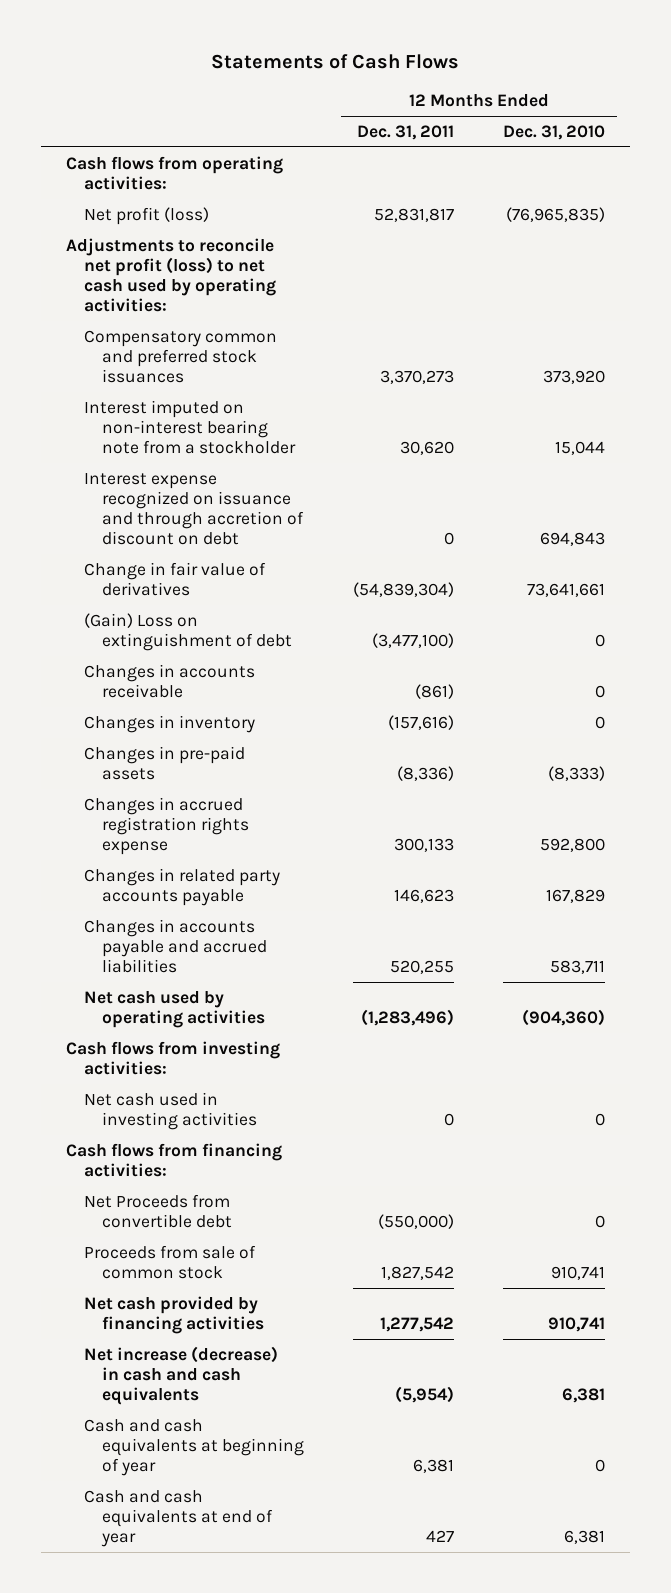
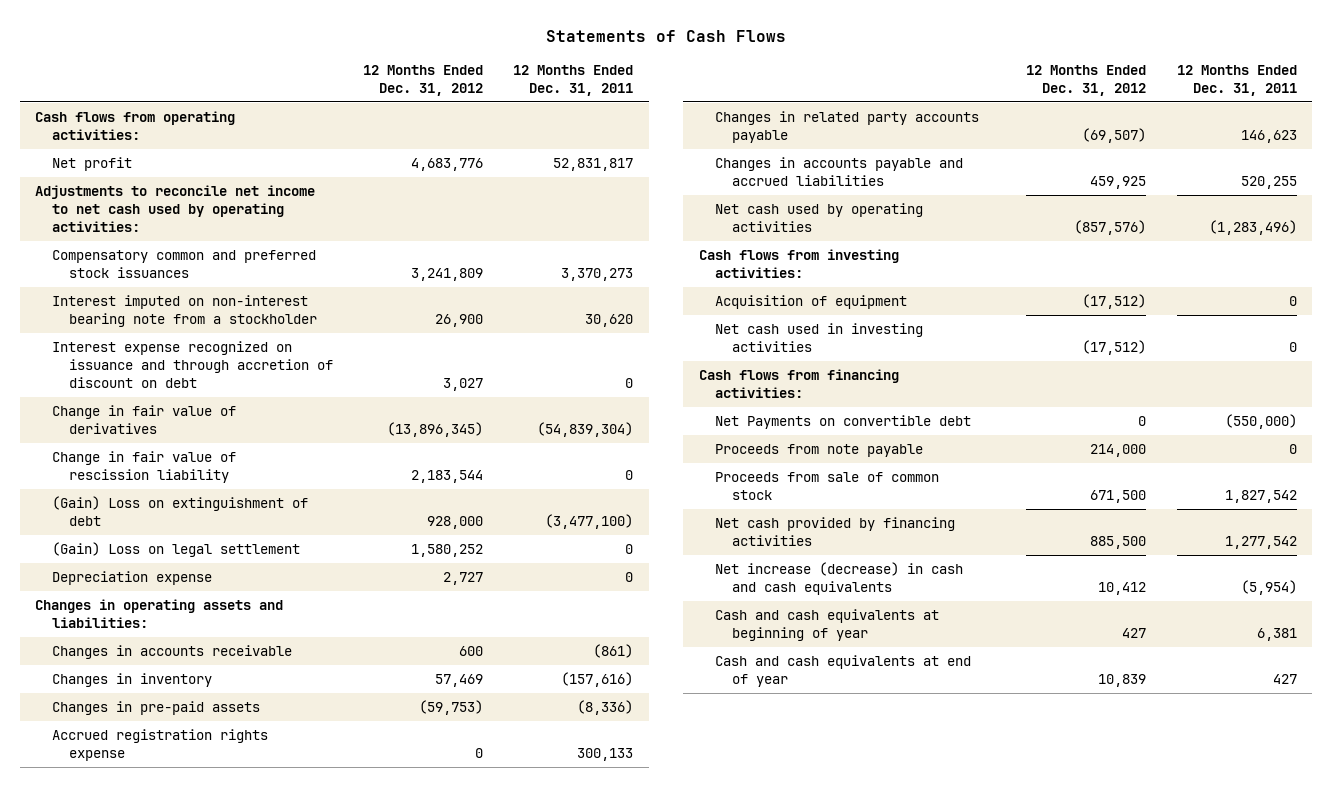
- | 12 Months Ended Dec. 31, 2011 | 12 Months Ended Dec. 31, 2010
+ | 12 Months Ended Dec. 31, 2012 | 12 Months Ended Dec. 31, 2011
- Net profit (loss) | 52,831,817 | (76,965,835)
- Adjustments to reconcile net profit (loss) to net cash used by operating activities:
+ Net profit | 4,683,776 | 52,831,817
+ Adjustments to reconcile net income to net cash used by operating activities:
+ Change in fair value of rescission liability | 2,183,544 | 0
+ (Gain) Loss on legal settlement | 1,580,252 | 0
+ Depreciation expense | 2,727 | 0
+ Changes in operating assets and liabilities:
- Changes in accrued registration rights expense | 300,133 | 592,800
+ Accrued registration rights expense | 0 | 300,133
+ Acquisition of equipment | (17,512) | 0
- Net Proceeds from convertible debt | (550,000) | 0
+ Net Payments on convertible debt | 0 | (550,000)
+ Proceeds from note payable | 214,000 | 0

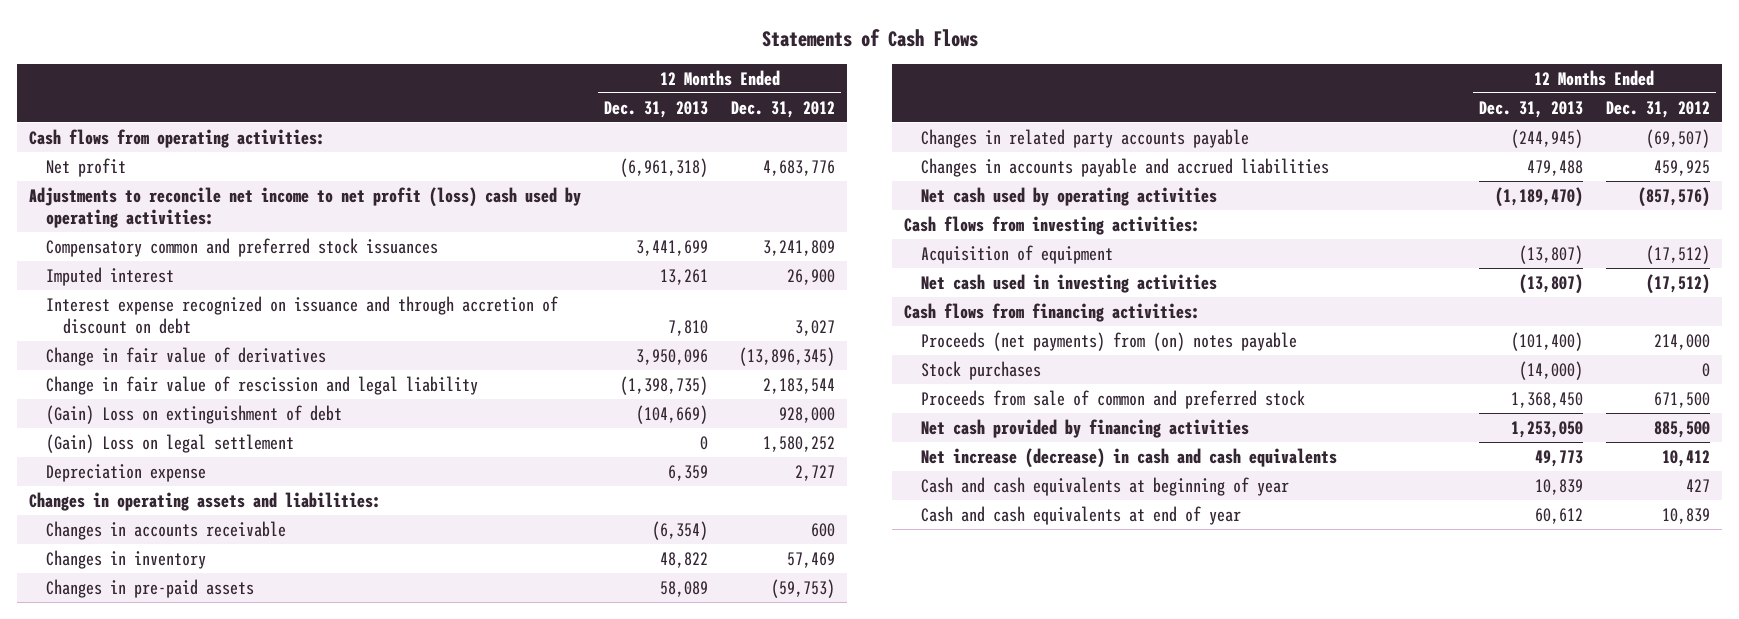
- | 12 Months Ended Dec. 31, 2012 | 12 Months Ended Dec. 31, 2011
+ | 12 Months Ended Dec. 31, 2013 | 12 Months Ended Dec. 31, 2012
- Adjustments to reconcile net income to net cash used by operating activities:
+ Adjustments to reconcile net income to net profit (loss) cash used by operating activities:
- Interest imputed on non-interest bearing note from a stockholder | 26,900 | 30,620
+ Imputed interest | 13,261 | 26,900
- Change in fair value of rescission liability | 2,183,544 | 0
+ Change in fair value of rescission and legal liability | (1,398,735) | 2,183,544
- Accrued registration rights expense | 0 | 300,133
- Net Payments on convertible debt | 0 | (550,000)
- Proceeds from note payable | 214,000 | 0
- Proceeds from sale of common stock | 671,500 | 1,827,542
+ Proceeds (net payments) from (on) notes payable | (101,400) | 214,000
+ Stock purchases | (14,000) | 0
+ Proceeds from sale of common and preferred stock | 1,368,450 | 671,500

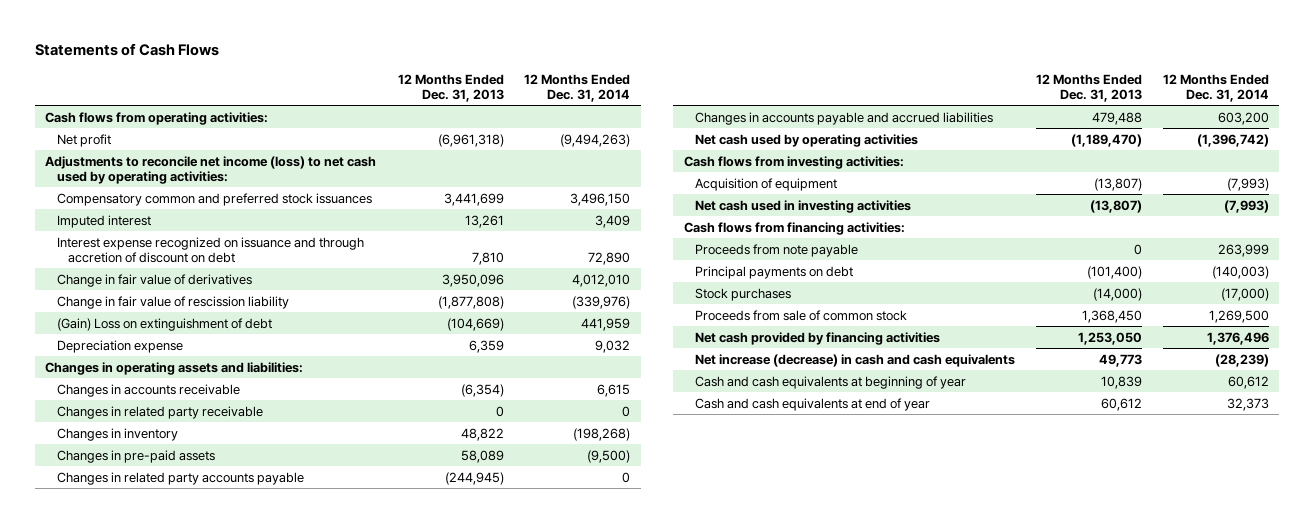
- | 12 Months Ended Dec. 31, 2013 | 12 Months Ended Dec. 31, 2012
+ | 12 Months Ended Dec. 31, 2013 | 12 Months Ended Dec. 31, 2014
- Adjustments to reconcile net income to net profit (loss) cash used by operating activities:
+ Adjustments to reconcile net income (loss) to net cash used by operating activities:
- Change in fair value of rescission and legal liability | (1,398,735) | 2,183,544
+ Change in fair value of rescission liability | (1,877,808) | (339,976)
- (Gain) Loss on legal settlement | 0 | 1,580,252
+ Changes in related party receivable | 0 | 0
- Proceeds (net payments) from (on) notes payable | (101,400) | 214,000
+ Proceeds from note payable | 0 | 263,999
+ Principal payments on debt | (101,400) | (140,003)
- Proceeds from sale of common and preferred stock | 1,368,450 | 671,500
+ Proceeds from sale of common stock | 1,368,450 | 1,269,500

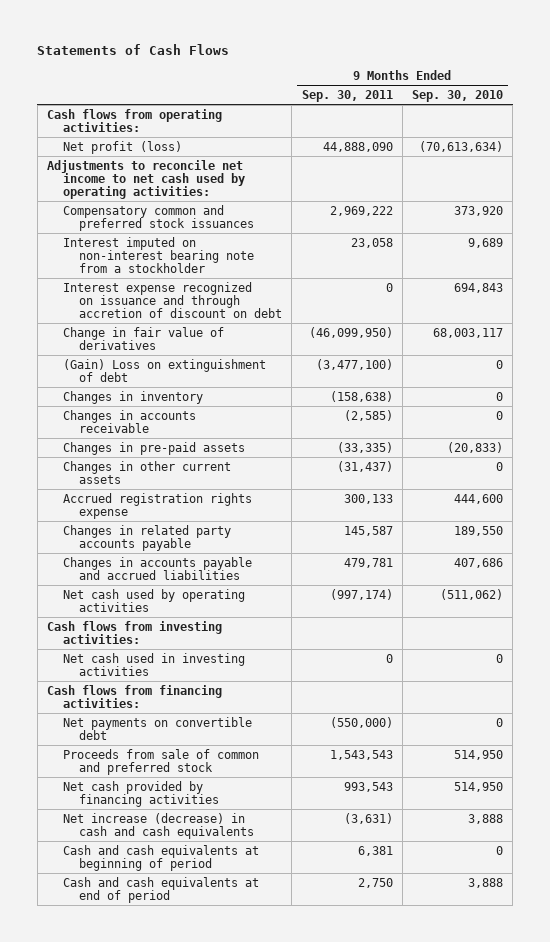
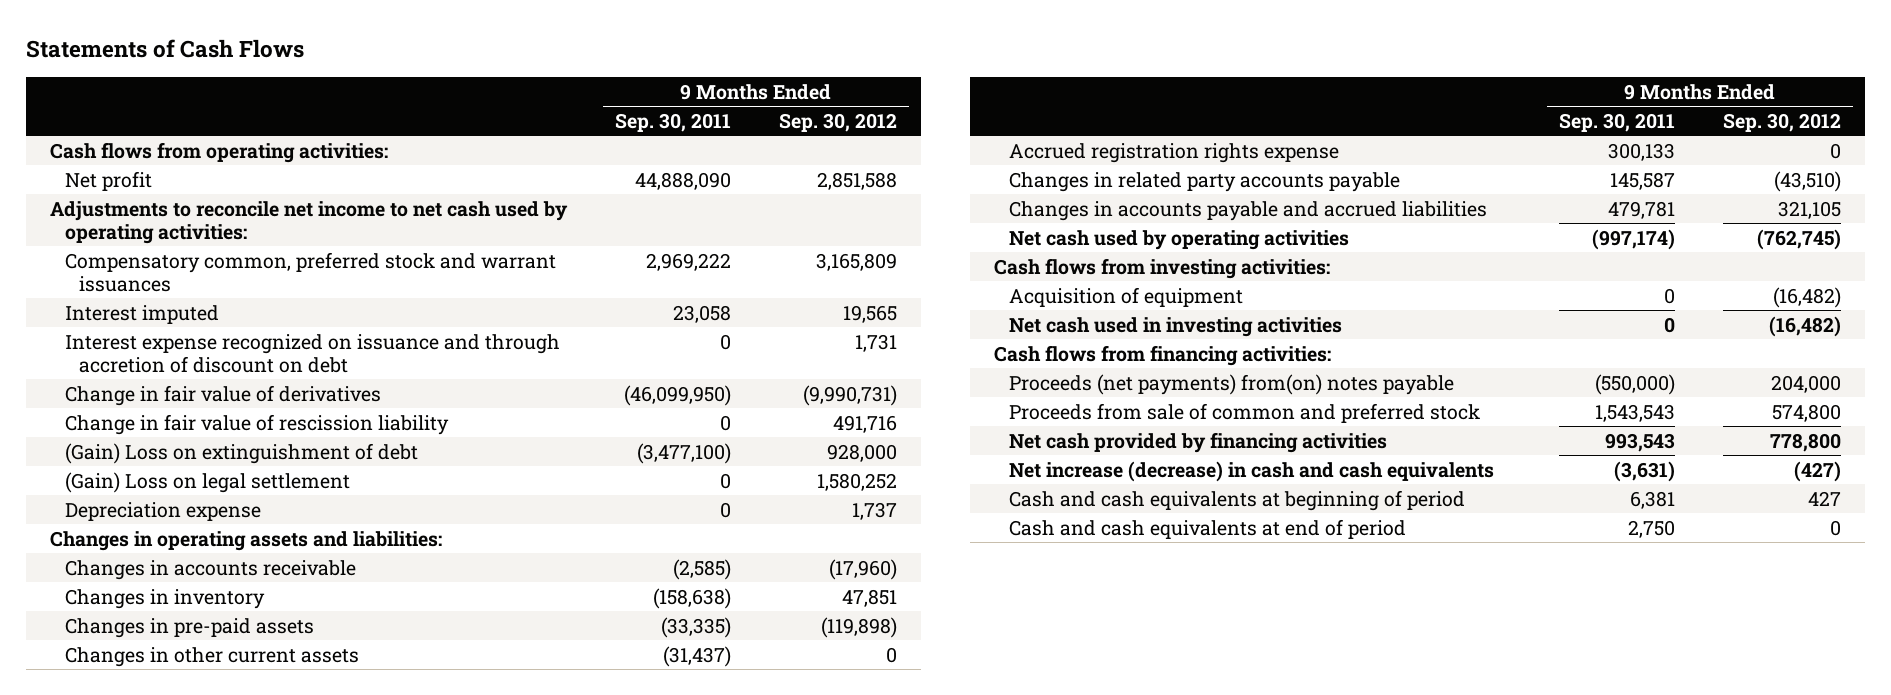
- | 9 Months Ended Sep. 30, 2011 | 9 Months Ended Sep. 30, 2010
+ | 9 Months Ended Sep. 30, 2011 | 9 Months Ended Sep. 30, 2012
- Net profit (loss) | 44,888,090 | (70,613,634)
+ Net profit | 44,888,090 | 2,851,588
- Compensatory common and preferred stock issuances | 2,969,222 | 373,920
- Interest imputed on non-interest bearing note from a stockholder | 23,058 | 9,689
+ Compensatory common, preferred stock and warrant issuances | 2,969,222 | 3,165,809
+ Interest imputed | 23,058 | 19,565
+ Change in fair value of rescission liability | 0 | 491,716
+ (Gain) Loss on legal settlement | 0 | 1,580,252
+ Depreciation expense | 0 | 1,737
+ Changes in operating assets and liabilities:
moved down: Changes in inventory | (158,638) | 47,851
+ Acquisition of equipment | 0 | (16,482)
- Net payments on convertible debt | (550,000) | 0
+ Proceeds (net payments) from(on) notes payable | (550,000) | 204,000

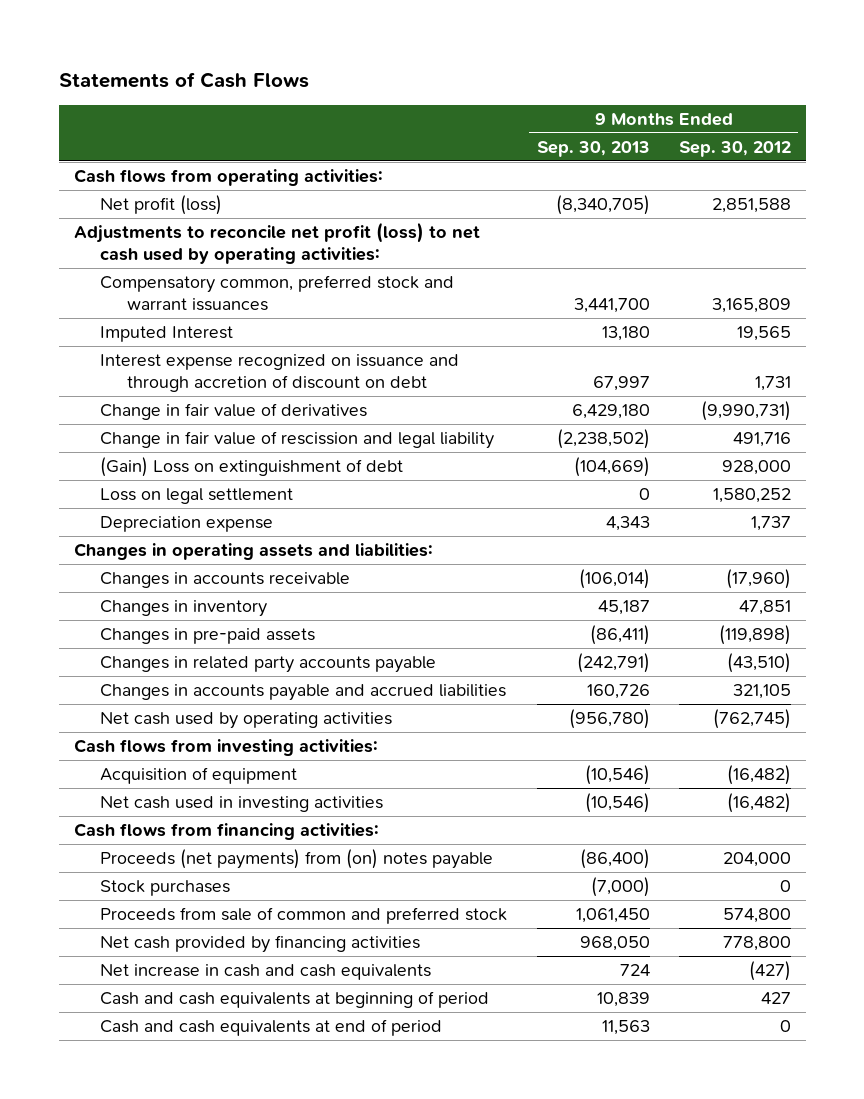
- | 9 Months Ended Sep. 30, 2011 | 9 Months Ended Sep. 30, 2012
+ | 9 Months Ended Sep. 30, 2013 | 9 Months Ended Sep. 30, 2012
- Net profit | 44,888,090 | 2,851,588
- Adjustments to reconcile net income to net cash used by operating activities:
+ Net profit (loss) | (8,340,705) | 2,851,588
+ Adjustments to reconcile net profit (loss) to net cash used by operating activities:
- Interest imputed | 23,058 | 19,565
+ Imputed Interest | 13,180 | 19,565
- Change in fair value of rescission liability | 0 | 491,716
+ Change in fair value of rescission and legal liability | (2,238,502) | 491,716
- (Gain) Loss on legal settlement | 0 | 1,580,252
+ Loss on legal settlement | 0 | 1,580,252
- Changes in other current assets | (31,437) | 0
- Accrued registration rights expense | 300,133 | 0
- Proceeds (net payments) from(on) notes payable | (550,000) | 204,000
+ Proceeds (net payments) from (on) notes payable | (86,400) | 204,000
+ Stock purchases | (7,000) | 0
- Net increase (decrease) in cash and cash equivalents | (3,631) | (427)
+ Net increase in cash and cash equivalents | 724 | (427)

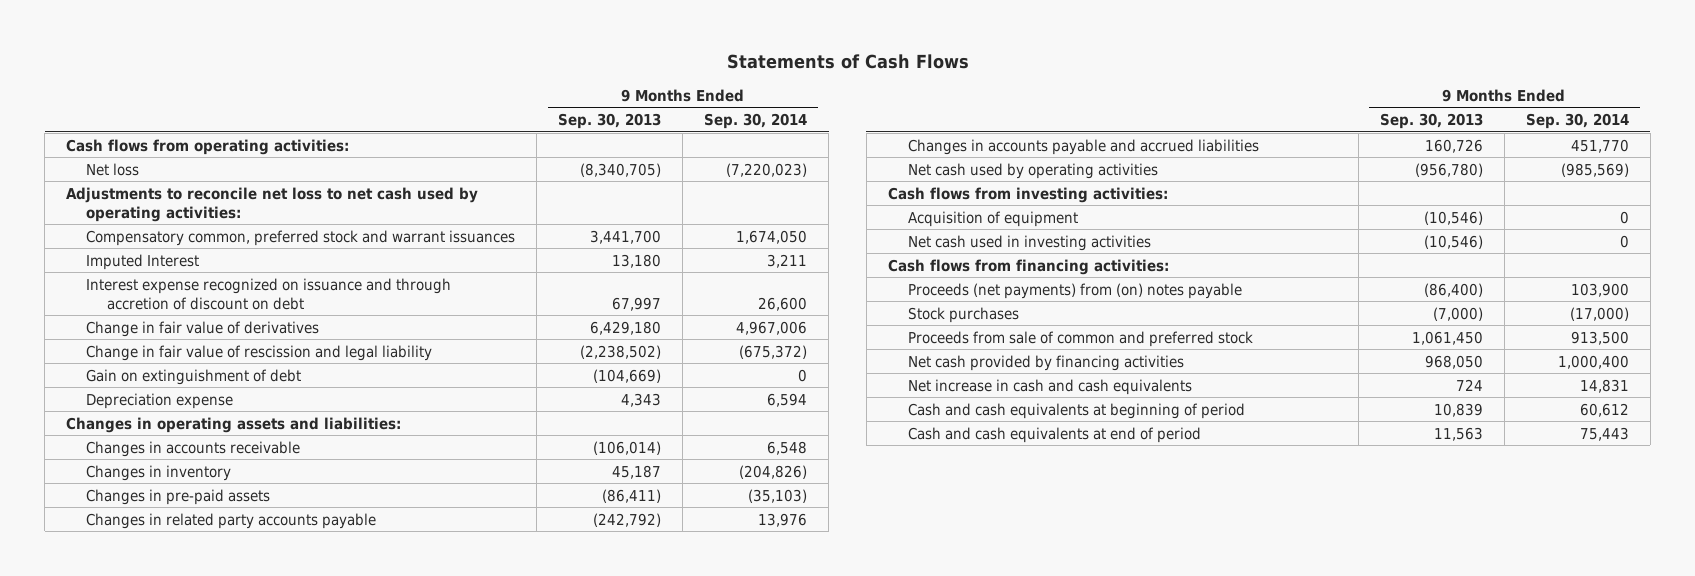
- | 9 Months Ended Sep. 30, 2013 | 9 Months Ended Sep. 30, 2012
+ | 9 Months Ended Sep. 30, 2013 | 9 Months Ended Sep. 30, 2014
- Net profit (loss) | (8,340,705) | 2,851,588
- Adjustments to reconcile net profit (loss) to net cash used by operating activities:
+ Net loss | (8,340,705) | (7,220,023)
+ Adjustments to reconcile net loss to net cash used by operating activities:
- (Gain) Loss on extinguishment of debt | (104,669) | 928,000
- Loss on legal settlement | 0 | 1,580,252
+ Gain on extinguishment of debt | (104,669) | 0
- Changes in related party accounts payable | (242,791) | (43,510)
+ Changes in related party accounts payable | (242,792) | 13,976

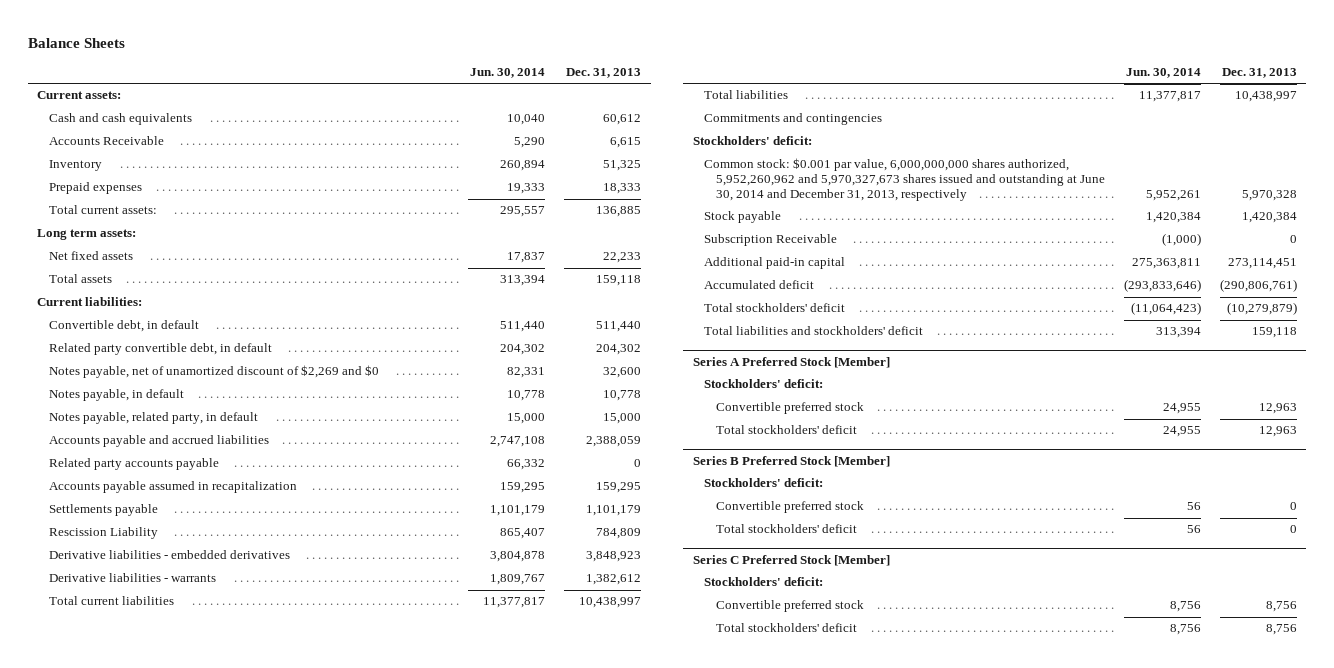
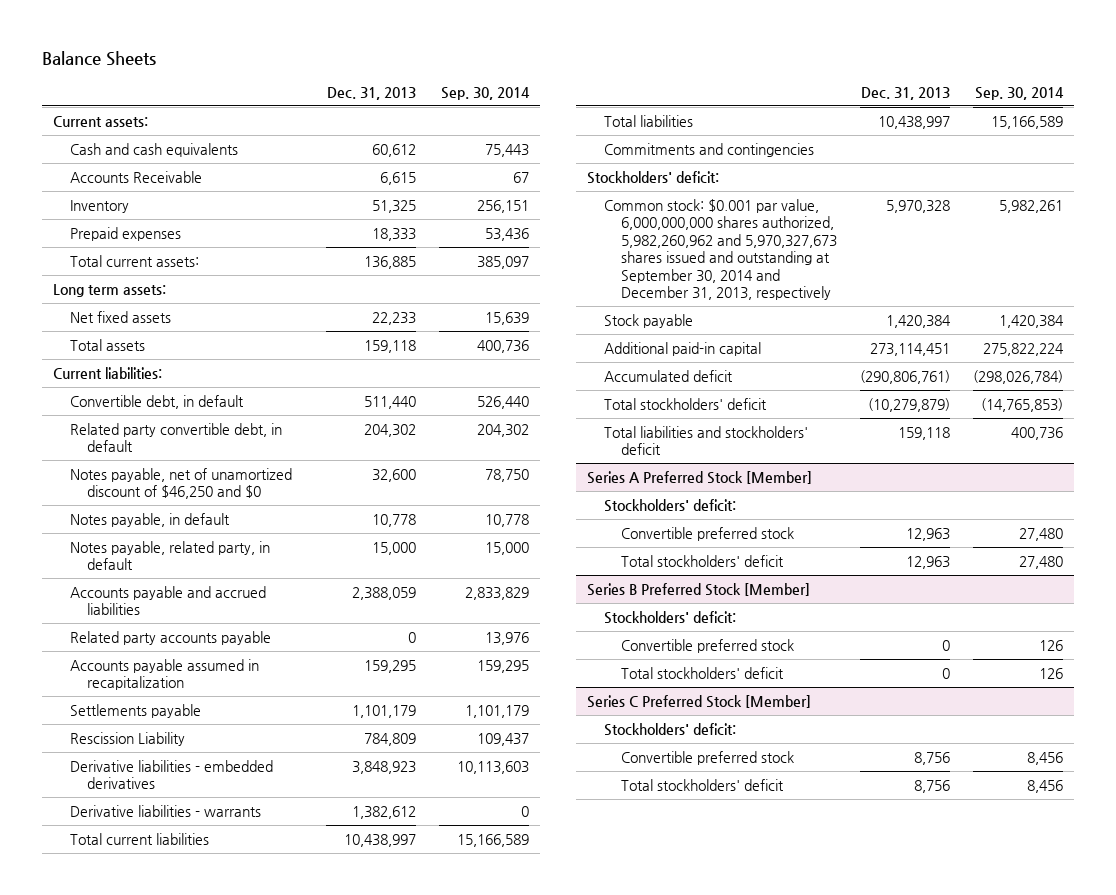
- | Jun. 30, 2014 | Dec. 31, 2013
+ | Dec. 31, 2013 | Sep. 30, 2014
- Notes payable, net of unamortized discount of $2,269 and $0 | 82,331 | 32,600
+ Notes payable, net of unamortized discount of $46,250 and $0 | 32,600 | 78,750
- Common stock: $0.001 par value, 6,000,000,000 shares authorized, 5,952,260,962 and 5,970,327,673 shares issued and outstanding at June 30, 2014 and December 31, 2013, respectively | 5,952,261 | 5,970,328
+ Common stock: $0.001 par value, 6,000,000,000 shares authorized, 5,982,260,962 and 5,970,327,673 shares issued and outstanding at September 30, 2014 and December 31, 2013, respectively | 5,970,328 | 5,982,261
- Subscription Receivable | (1,000) | 0

